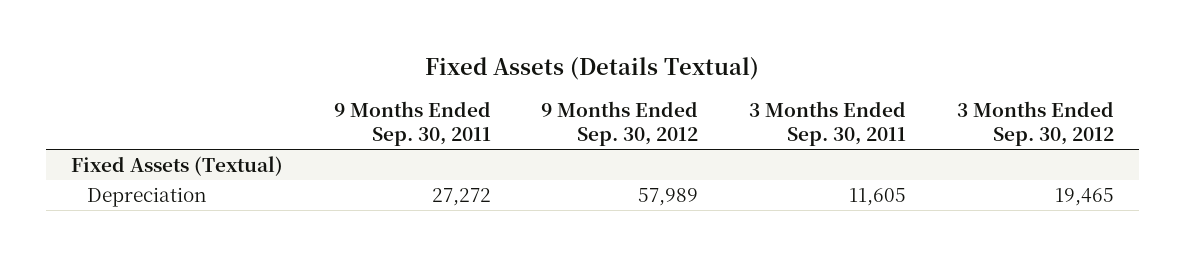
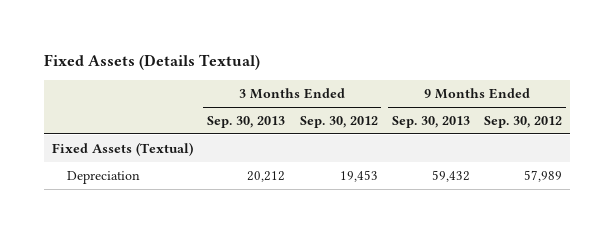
- | 9 Months Ended Sep. 30, 2011 | 9 Months Ended Sep. 30, 2012 | 3 Months Ended Sep. 30, 2011 | 3 Months Ended Sep. 30, 2012
+ | 3 Months Ended Sep. 30, 2013 | 3 Months Ended Sep. 30, 2012 | 9 Months Ended Sep. 30, 2013 | 9 Months Ended Sep. 30, 2012
- Depreciation | 27,272 | 57,989 | 11,605 | 19,465
+ Depreciation | 20,212 | 19,453 | 59,432 | 57,989

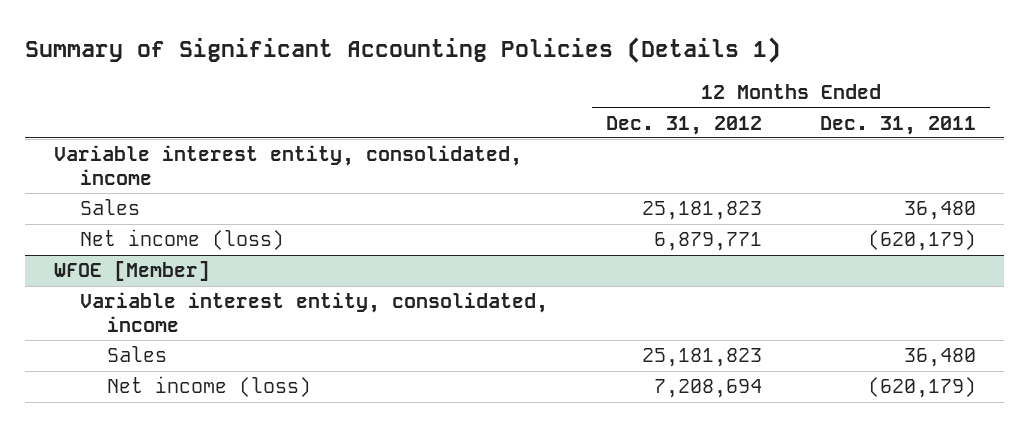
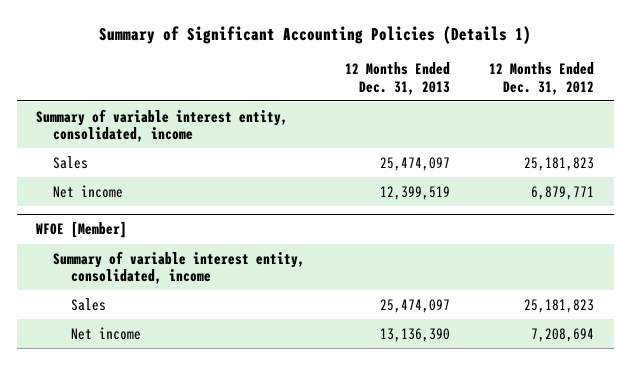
- | 12 Months Ended Dec. 31, 2012 | 12 Months Ended Dec. 31, 2011
+ | 12 Months Ended Dec. 31, 2013 | 12 Months Ended Dec. 31, 2012
- Variable interest entity, consolidated, income
+ Summary of variable interest entity, consolidated, income
- Net income (loss) | 6,879,771 | (620,179)
+ Net income | 12,399,519 | 6,879,771
@ WFOE [Member]
- Variable interest entity, consolidated, income
+ Summary of variable interest entity, consolidated, income
- Net income (loss) | 7,208,694 | (620,179)
+ Net income | 13,136,390 | 7,208,694

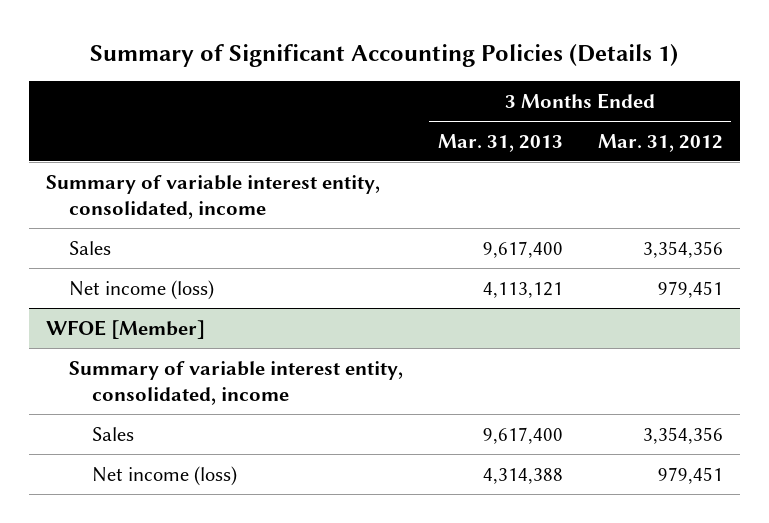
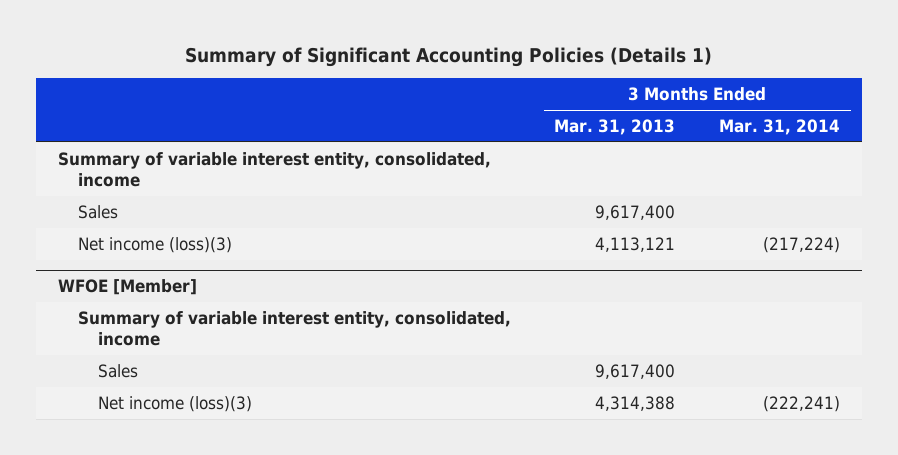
- | 3 Months Ended Mar. 31, 2013 | 3 Months Ended Mar. 31, 2012
+ | 3 Months Ended Mar. 31, 2013 | 3 Months Ended Mar. 31, 2014
- Net income (loss) | 4,113,121 | 979,451
+ Net income (loss)(3) | 4,113,121 | (217,224)
@ WFOE [Member]
- Net income (loss) | 4,314,388 | 979,451
+ Net income (loss)(3) | 4,314,388 | (222,241)

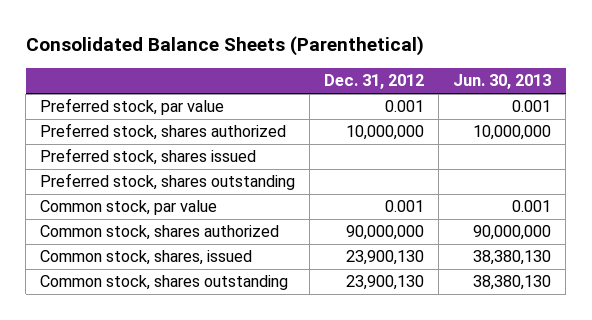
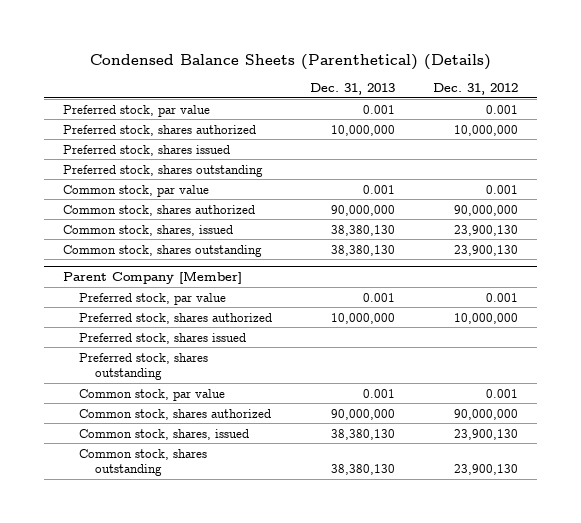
- Consolidated Balance Sheets (Parenthetical)
+ Condensed Balance Sheets (Parenthetical) (Details)
- | Dec. 31, 2012 | Jun. 30, 2013
+ | Dec. 31, 2013 | Dec. 31, 2012
+ Parent Company [Member]
+ Preferred stock, par value | 0.001 | 0.001
+ Preferred stock, shares authorized | 10,000,000 | 10,000,000
+ Preferred stock, shares issued
+ Preferred stock, shares outstanding
+ Common stock, par value | 0.001 | 0.001
+ Common stock, shares authorized | 90,000,000 | 90,000,000
+ Common stock, shares, issued | 38,380,130 | 23,900,130
+ Common stock, shares outstanding | 38,380,130 | 23,900,130

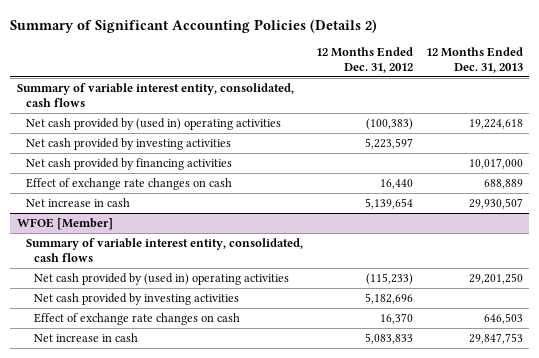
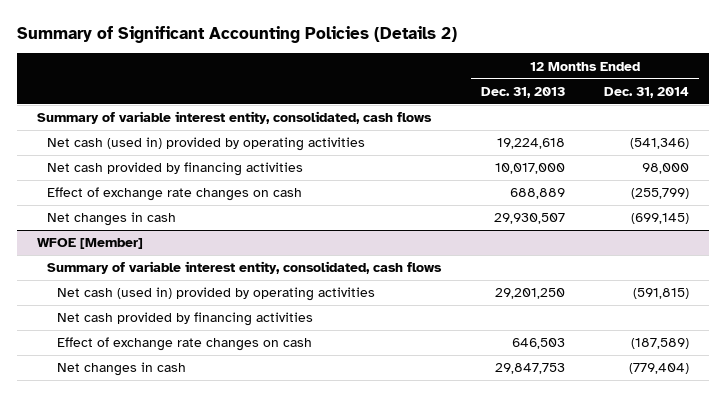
- | 12 Months Ended Dec. 31, 2012 | 12 Months Ended Dec. 31, 2013
+ | 12 Months Ended Dec. 31, 2013 | 12 Months Ended Dec. 31, 2014
- Net cash provided by (used in) operating activities | (100,383) | 19,224,618
- Net cash provided by investing activities | 5,223,597 |
+ Net cash (used in) provided by operating activities | 19,224,618 | (541,346)
- Net increase in cash | 5,139,654 | 29,930,507
+ Net changes in cash | 29,930,507 | (699,145)
@ WFOE [Member]
- Net cash provided by (used in) operating activities | (115,233) | 29,201,250
- Net cash provided by investing activities | 5,182,696 |
+ Net cash (used in) provided by operating activities | 29,201,250 | (591,815)
+ Net cash provided by financing activities
- Net increase in cash | 5,083,833 | 29,847,753
+ Net changes in cash | 29,847,753 | (779,404)

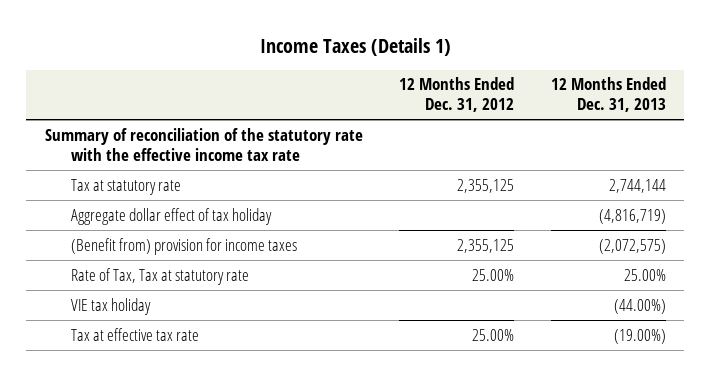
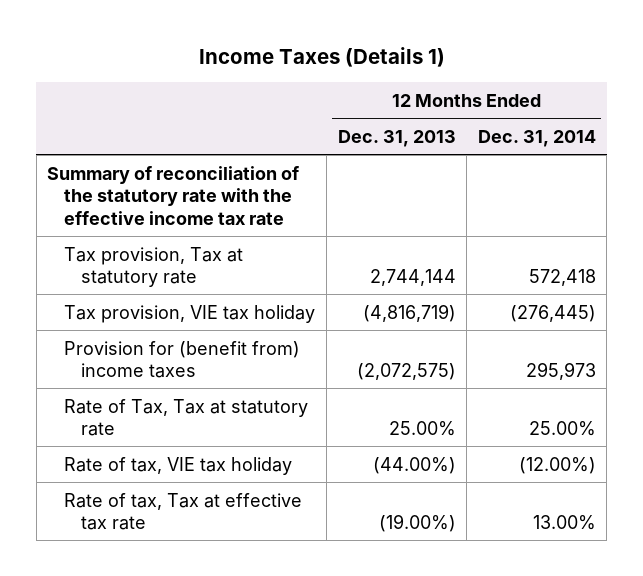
- | 12 Months Ended Dec. 31, 2012 | 12 Months Ended Dec. 31, 2013
+ | 12 Months Ended Dec. 31, 2013 | 12 Months Ended Dec. 31, 2014
- Tax at statutory rate | 2,355,125 | 2,744,144
- Aggregate dollar effect of tax holiday | | (4,816,719)
- (Benefit from) provision for income taxes | 2,355,125 | (2,072,575)
+ Tax provision, Tax at statutory rate | 2,744,144 | 572,418
+ Tax provision, VIE tax holiday | (4,816,719) | (276,445)
+ Provision for (benefit from) income taxes | (2,072,575) | 295,973
- VIE tax holiday | | (44.00%)
- Tax at effective tax rate | 25.00% | (19.00%)
+ Rate of tax, VIE tax holiday | (44.00%) | (12.00%)
+ Rate of tax, Tax at effective tax rate | (19.00%) | 13.00%

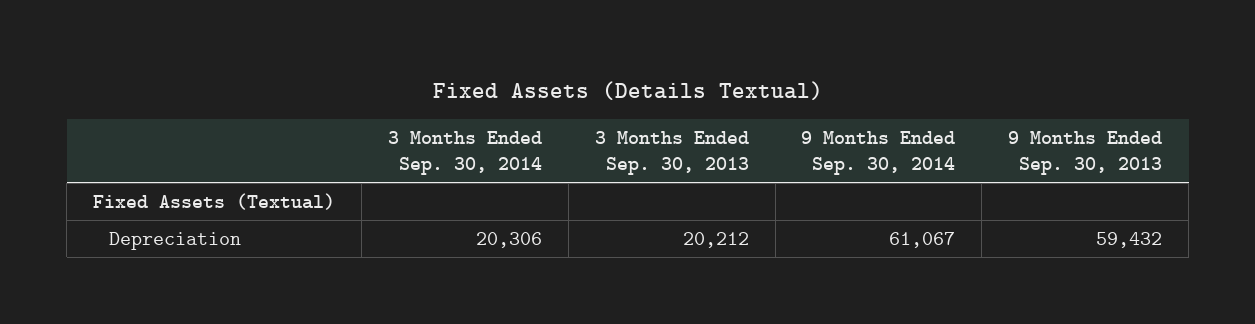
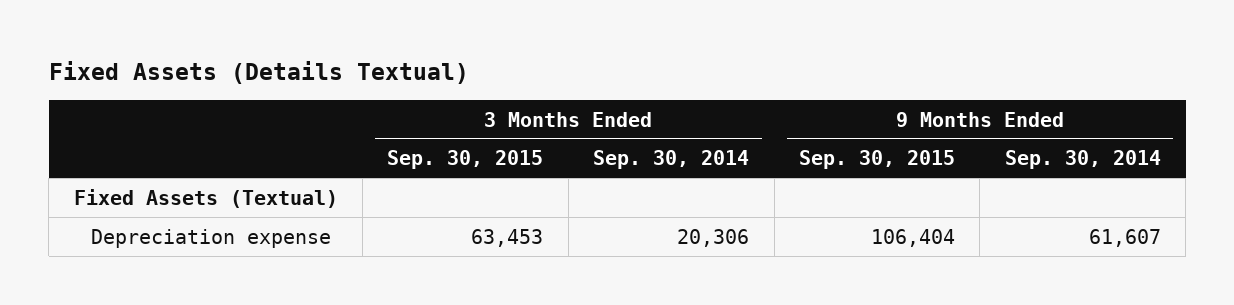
- | 3 Months Ended Sep. 30, 2014 | 3 Months Ended Sep. 30, 2013 | 9 Months Ended Sep. 30, 2014 | 9 Months Ended Sep. 30, 2013
+ | 3 Months Ended Sep. 30, 2015 | 3 Months Ended Sep. 30, 2014 | 9 Months Ended Sep. 30, 2015 | 9 Months Ended Sep. 30, 2014
- Depreciation | 20,306 | 20,212 | 61,067 | 59,432
+ Depreciation expense | 63,453 | 20,306 | 106,404 | 61,607

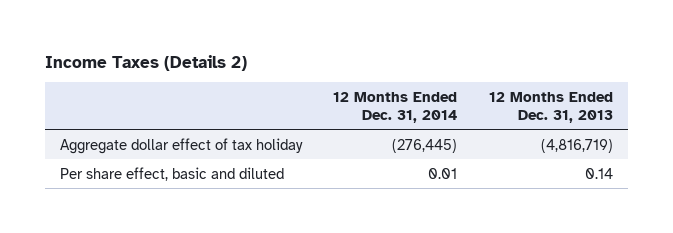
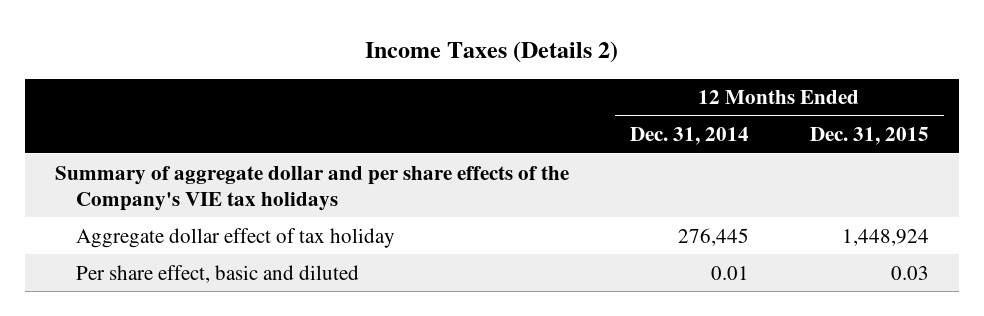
- | 12 Months Ended Dec. 31, 2014 | 12 Months Ended Dec. 31, 2013
+ | 12 Months Ended Dec. 31, 2014 | 12 Months Ended Dec. 31, 2015
- Aggregate dollar effect of tax holiday | (276,445) | (4,816,719)
+ Summary of aggregate dollar and per share effects of the Company's VIE tax holidays
+ Aggregate dollar effect of tax holiday | 276,445 | 1,448,924

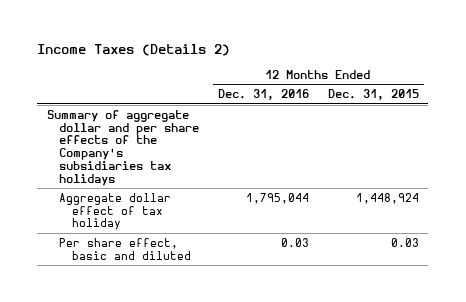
- | 12 Months Ended Dec. 31, 2014 | 12 Months Ended Dec. 31, 2015
+ | 12 Months Ended Dec. 31, 2016 | 12 Months Ended Dec. 31, 2015
- Summary of aggregate dollar and per share effects of the Company's VIE tax holidays
+ Summary of aggregate dollar and per share effects of the Company's subsidiaries tax holidays

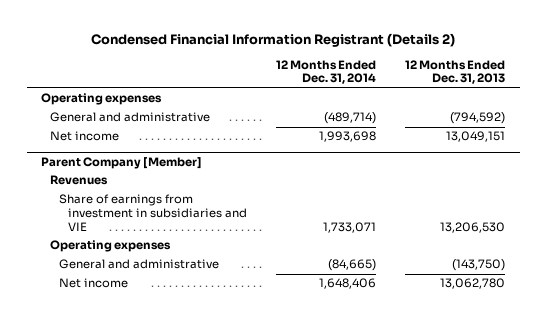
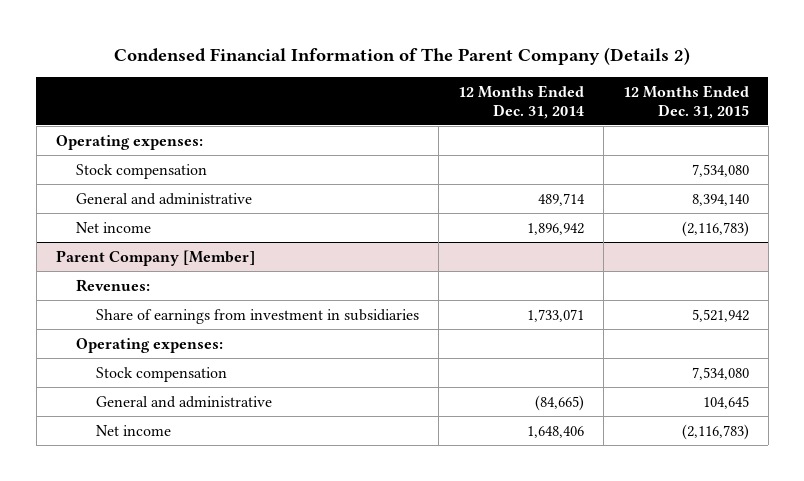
- Condensed Financial Information Registrant (Details 2)
+ Condensed Financial Information of The Parent Company (Details 2)
- | 12 Months Ended Dec. 31, 2014 | 12 Months Ended Dec. 31, 2013
+ | 12 Months Ended Dec. 31, 2014 | 12 Months Ended Dec. 31, 2015
- Operating expenses
- General and administrative | (489,714) | (794,592)
- Net income | 1,993,698 | 13,049,151
+ Operating expenses:
+ Stock compensation | | 7,534,080
+ General and administrative | 489,714 | 8,394,140
+ Net income | 1,896,942 | (2,116,783)
@ Parent Company [Member]
- Revenues
- Share of earnings from investment in subsidiaries and VIE | 1,733,071 | 13,206,530
- Operating expenses
+ Revenues:
+ Share of earnings from investment in subsidiaries | 1,733,071 | 5,521,942
+ Operating expenses:
+ Stock compensation | | 7,534,080

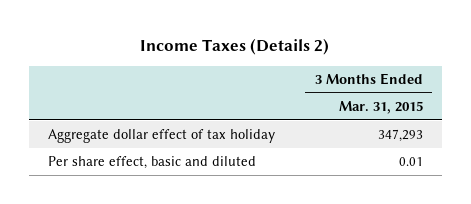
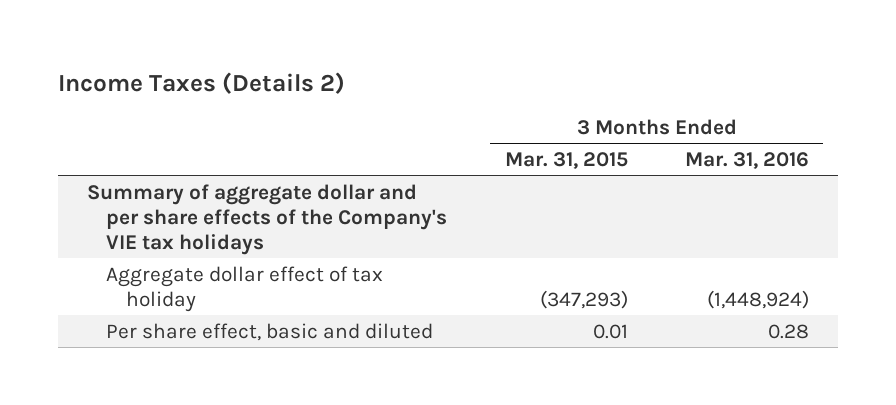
- | 3 Months Ended Mar. 31, 2015
+ | 3 Months Ended Mar. 31, 2015 | 3 Months Ended Mar. 31, 2016
- Aggregate dollar effect of tax holiday | 347,293
+ Summary of aggregate dollar and per share effects of the Company's VIE tax holidays
+ Aggregate dollar effect of tax holiday | (347,293) | (1,448,924)

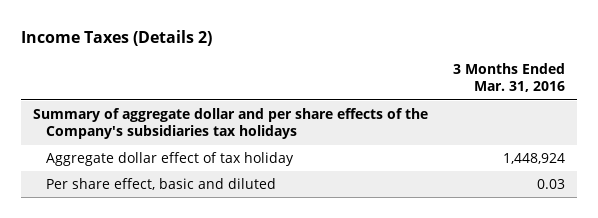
- | 3 Months Ended Mar. 31, 2015 | 3 Months Ended Mar. 31, 2016
+ | 3 Months Ended Mar. 31, 2016
- Summary of aggregate dollar and per share effects of the Company's VIE tax holidays
- Aggregate dollar effect of tax holiday | (347,293) | (1,448,924)
- Per share effect, basic and diluted | 0.01 | 0.28
+ Summary of aggregate dollar and per share effects of the Company's subsidiaries tax holidays
+ Aggregate dollar effect of tax holiday | 1,448,924
+ Per share effect, basic and diluted | 0.03

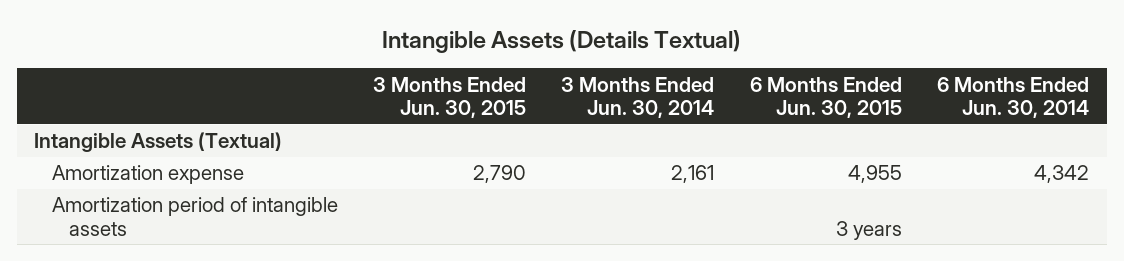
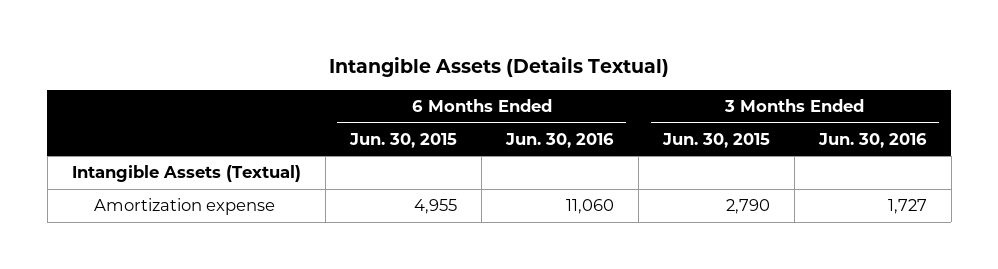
- | 3 Months Ended Jun. 30, 2015 | 3 Months Ended Jun. 30, 2014 | 6 Months Ended Jun. 30, 2015 | 6 Months Ended Jun. 30, 2014
+ | 6 Months Ended Jun. 30, 2015 | 6 Months Ended Jun. 30, 2016 | 3 Months Ended Jun. 30, 2015 | 3 Months Ended Jun. 30, 2016
- Amortization period of intangible assets | | | 3 years |

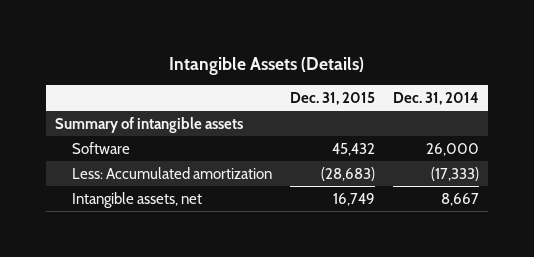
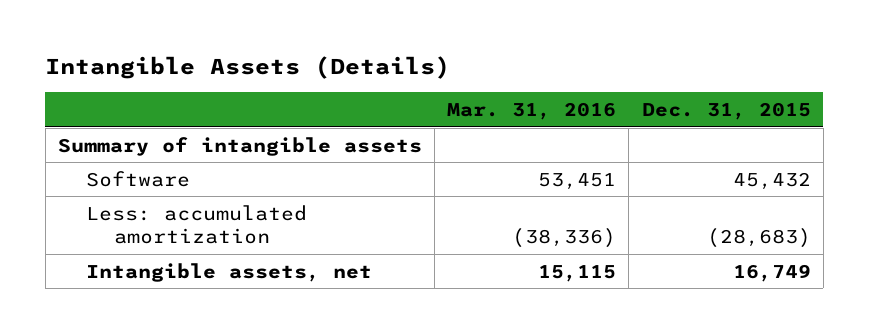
- | Dec. 31, 2015 | Dec. 31, 2014
+ | Mar. 31, 2016 | Dec. 31, 2015
- Less: Accumulated amortization | (28,683) | (17,333)
+ Less: accumulated amortization | (38,336) | (28,683)

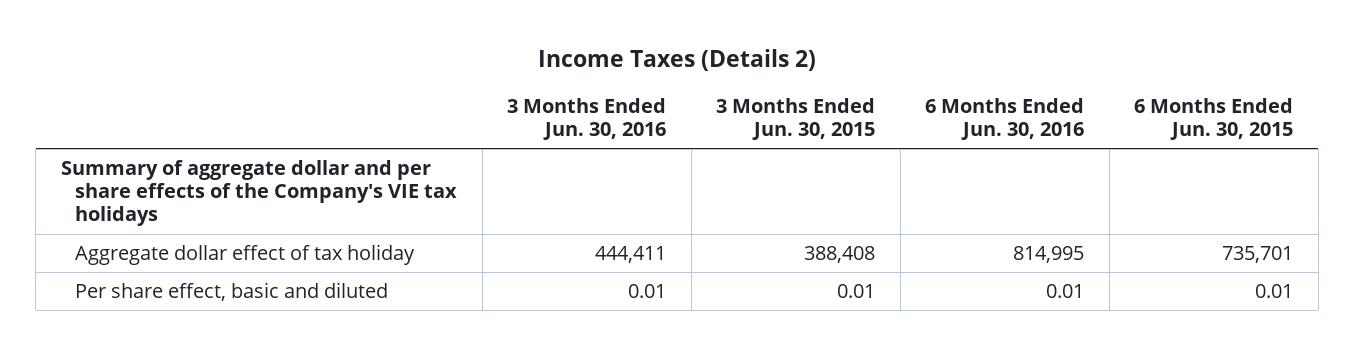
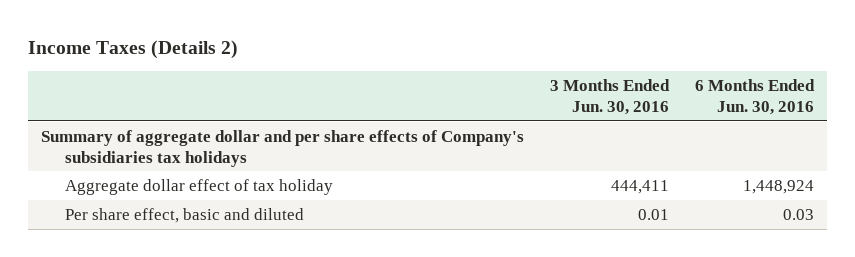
- | 3 Months Ended Jun. 30, 2016 | 3 Months Ended Jun. 30, 2015 | 6 Months Ended Jun. 30, 2016 | 6 Months Ended Jun. 30, 2015
+ | 3 Months Ended Jun. 30, 2016 | 6 Months Ended Jun. 30, 2016
- Summary of aggregate dollar and per share effects of the Company's VIE tax holidays
- Aggregate dollar effect of tax holiday | 444,411 | 388,408 | 814,995 | 735,701
- Per share effect, basic and diluted | 0.01 | 0.01 | 0.01 | 0.01
+ Summary of aggregate dollar and per share effects of Company's subsidiaries tax holidays
+ Aggregate dollar effect of tax holiday | 444,411 | 1,448,924
+ Per share effect, basic and diluted | 0.01 | 0.03

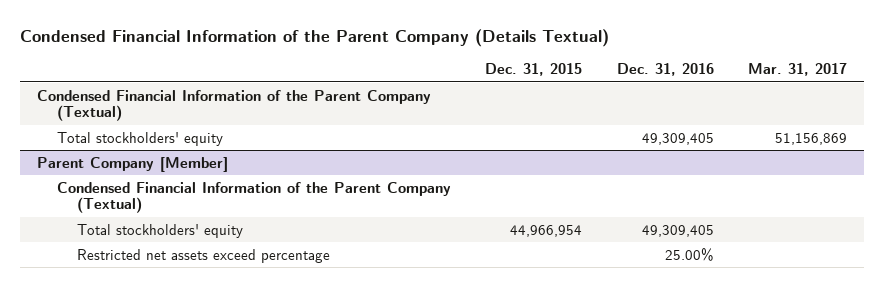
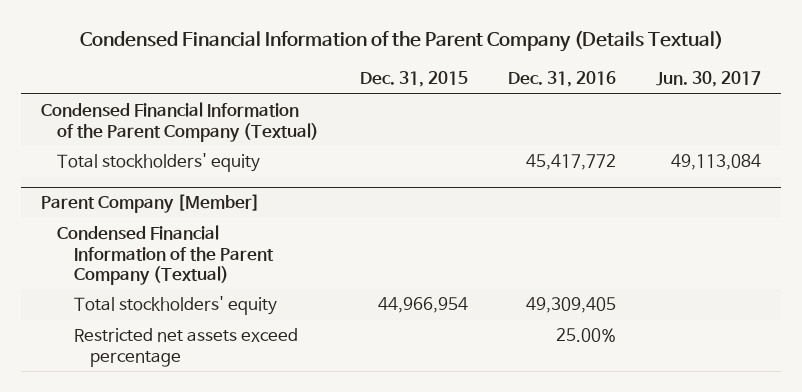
- | Dec. 31, 2015 | Dec. 31, 2016 | Mar. 31, 2017
+ | Dec. 31, 2015 | Dec. 31, 2016 | Jun. 30, 2017
- Total stockholders' equity | | 49,309,405 | 51,156,869
+ Total stockholders' equity | | 45,417,772 | 49,113,084

